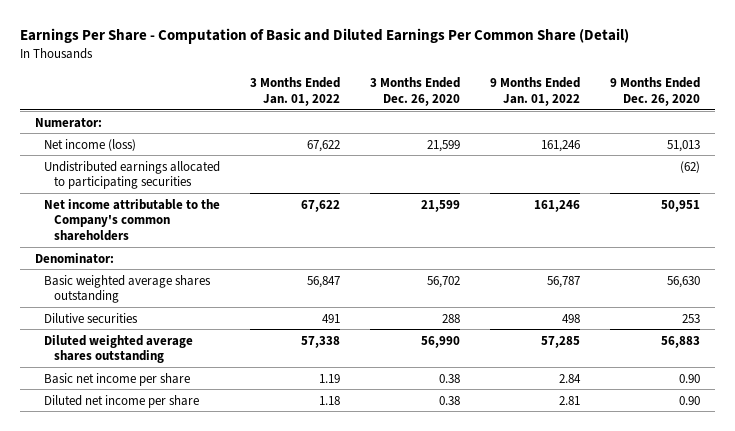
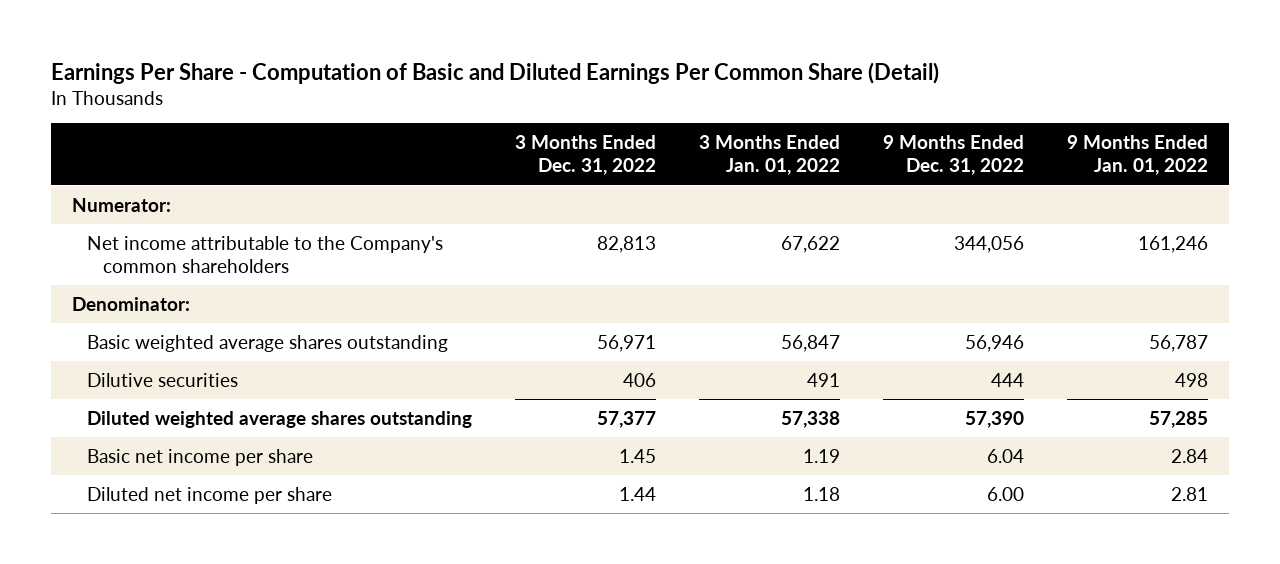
- | 3 Months Ended Jan. 01, 2022 | 3 Months Ended Dec. 26, 2020 | 9 Months Ended Jan. 01, 2022 | 9 Months Ended Dec. 26, 2020
+ | 3 Months Ended Dec. 31, 2022 | 3 Months Ended Jan. 01, 2022 | 9 Months Ended Dec. 31, 2022 | 9 Months Ended Jan. 01, 2022
- Net income (loss) | 67,622 | 21,599 | 161,246 | 51,013
- Undistributed earnings allocated to participating securities | | | | (62)

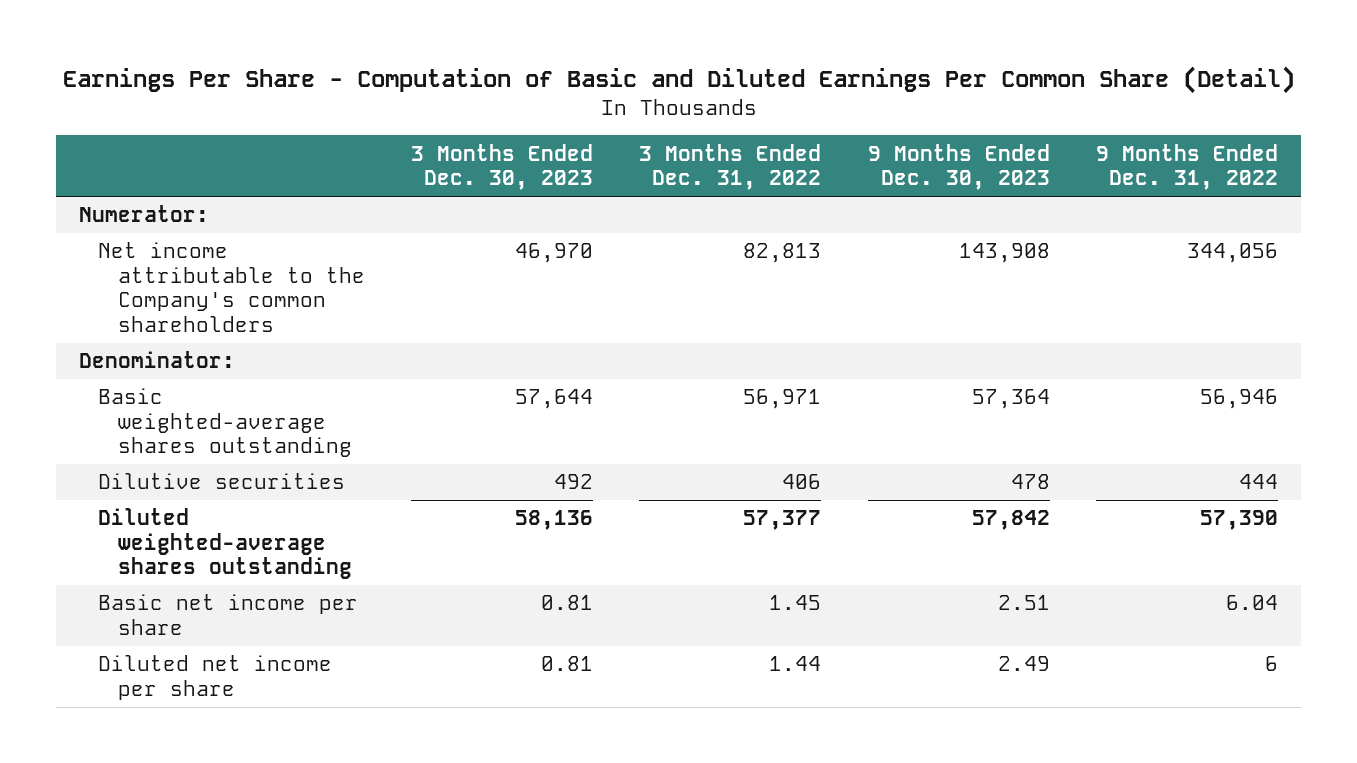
- | 3 Months Ended Dec. 31, 2022 | 3 Months Ended Jan. 01, 2022 | 9 Months Ended Dec. 31, 2022 | 9 Months Ended Jan. 01, 2022
+ | 3 Months Ended Dec. 30, 2023 | 3 Months Ended Dec. 31, 2022 | 9 Months Ended Dec. 30, 2023 | 9 Months Ended Dec. 31, 2022
- Basic weighted average shares outstanding | 56,971 | 56,847 | 56,946 | 56,787
+ Basic weighted-average shares outstanding | 57,644 | 56,971 | 57,364 | 56,946
- Diluted weighted average shares outstanding | 57,377 | 57,338 | 57,390 | 57,285
+ Diluted weighted-average shares outstanding | 58,136 | 57,377 | 57,842 | 57,390
- Diluted net income per share | 1.44 | 1.18 | 6.00 | 2.81
+ Diluted net income per share | 0.81 | 1.44 | 2.49 | 6

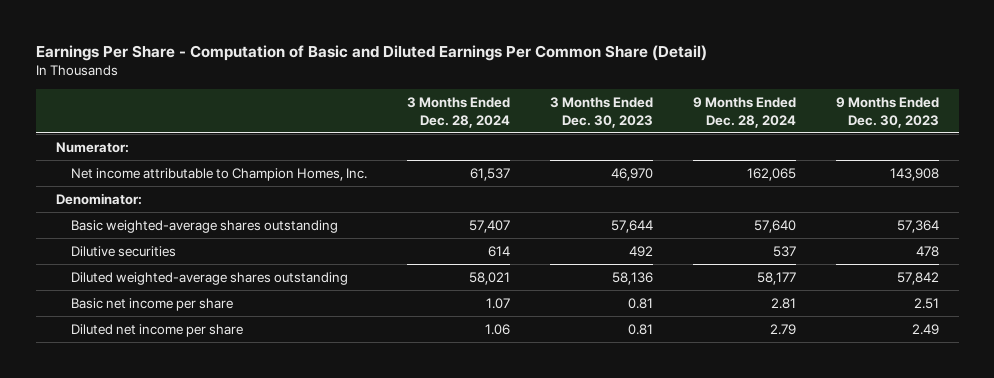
- | 3 Months Ended Dec. 30, 2023 | 3 Months Ended Dec. 31, 2022 | 9 Months Ended Dec. 30, 2023 | 9 Months Ended Dec. 31, 2022
+ | 3 Months Ended Dec. 28, 2024 | 3 Months Ended Dec. 30, 2023 | 9 Months Ended Dec. 28, 2024 | 9 Months Ended Dec. 30, 2023
- Net income attributable to the Company's common shareholders | 46,970 | 82,813 | 143,908 | 344,056
+ Net income attributable to Champion Homes, Inc. | 61,537 | 46,970 | 162,065 | 143,908

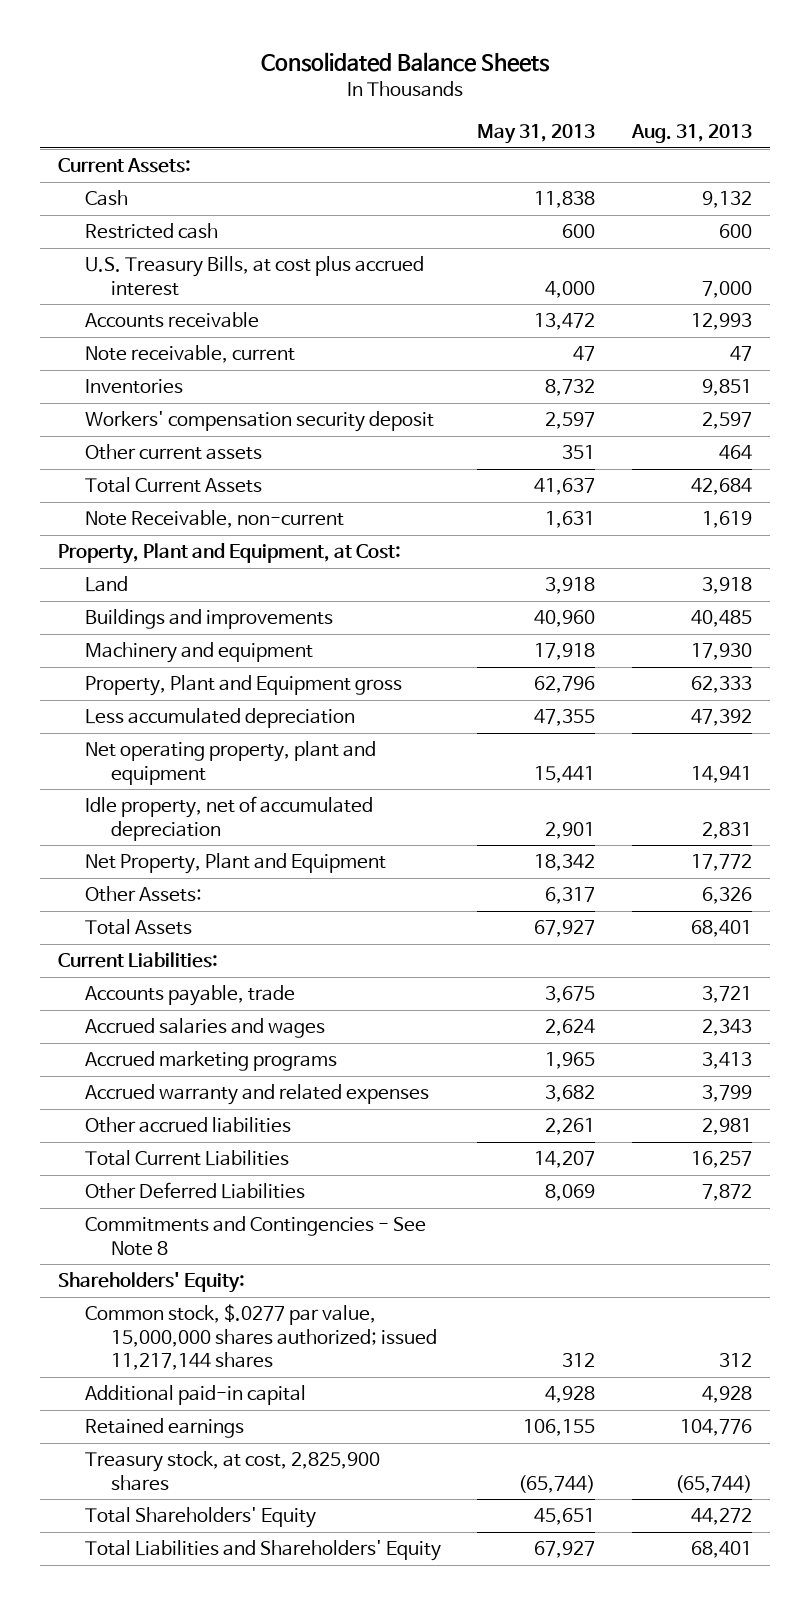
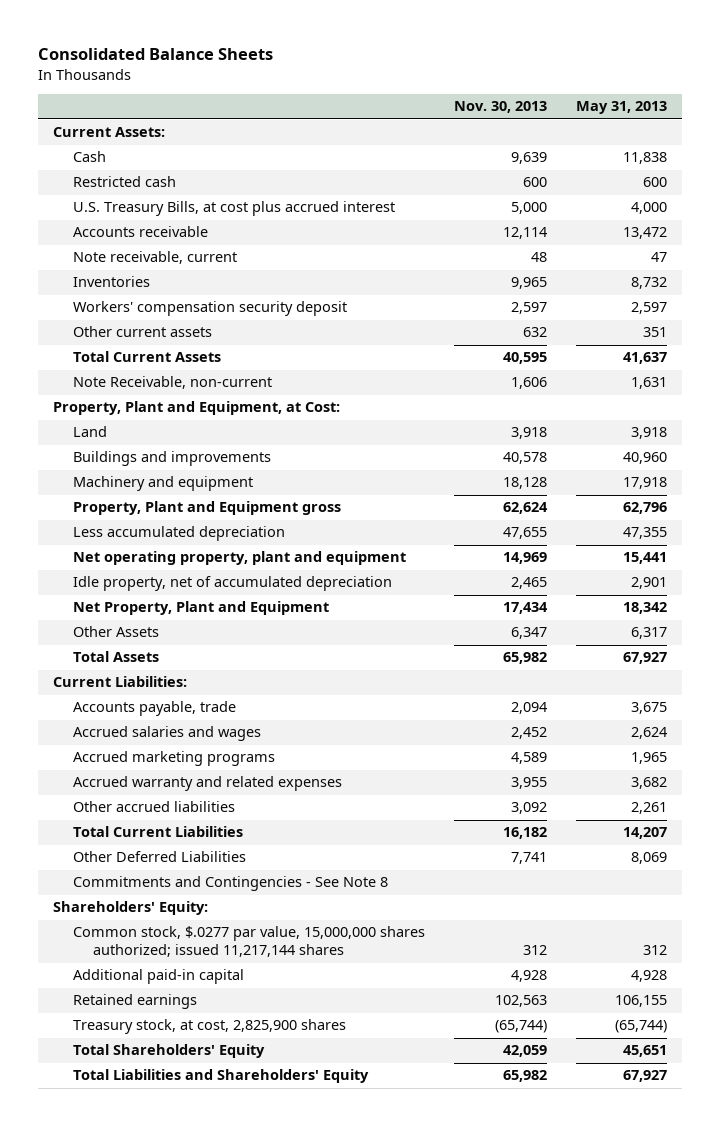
- | May 31, 2013 | Aug. 31, 2013
+ | Nov. 30, 2013 | May 31, 2013
- Other Assets: | 6,317 | 6,326
+ Other Assets | 6,347 | 6,317

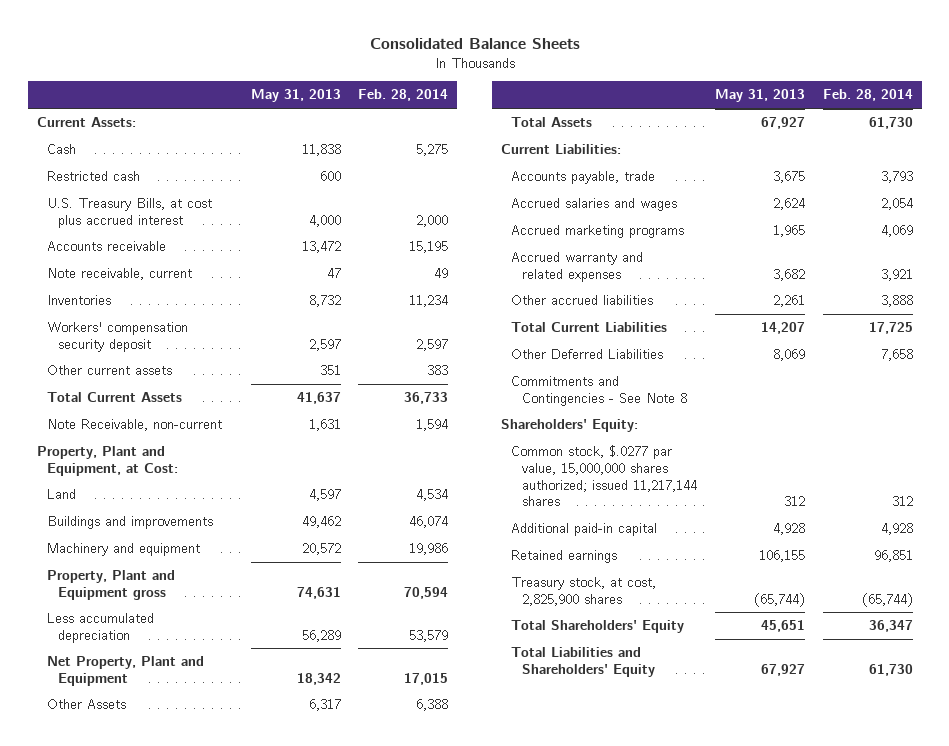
- | Nov. 30, 2013 | May 31, 2013
+ | May 31, 2013 | Feb. 28, 2014
- Land | 3,918 | 3,918
- Buildings and improvements | 40,578 | 40,960
- Machinery and equipment | 18,128 | 17,918
- Property, Plant and Equipment gross | 62,624 | 62,796
- Less accumulated depreciation | 47,655 | 47,355
- Net operating property, plant and equipment | 14,969 | 15,441
- Idle property, net of accumulated depreciation | 2,465 | 2,901
+ Land | 4,597 | 4,534
+ Buildings and improvements | 49,462 | 46,074
+ Machinery and equipment | 20,572 | 19,986
+ Property, Plant and Equipment gross | 74,631 | 70,594
+ Less accumulated depreciation | 56,289 | 53,579

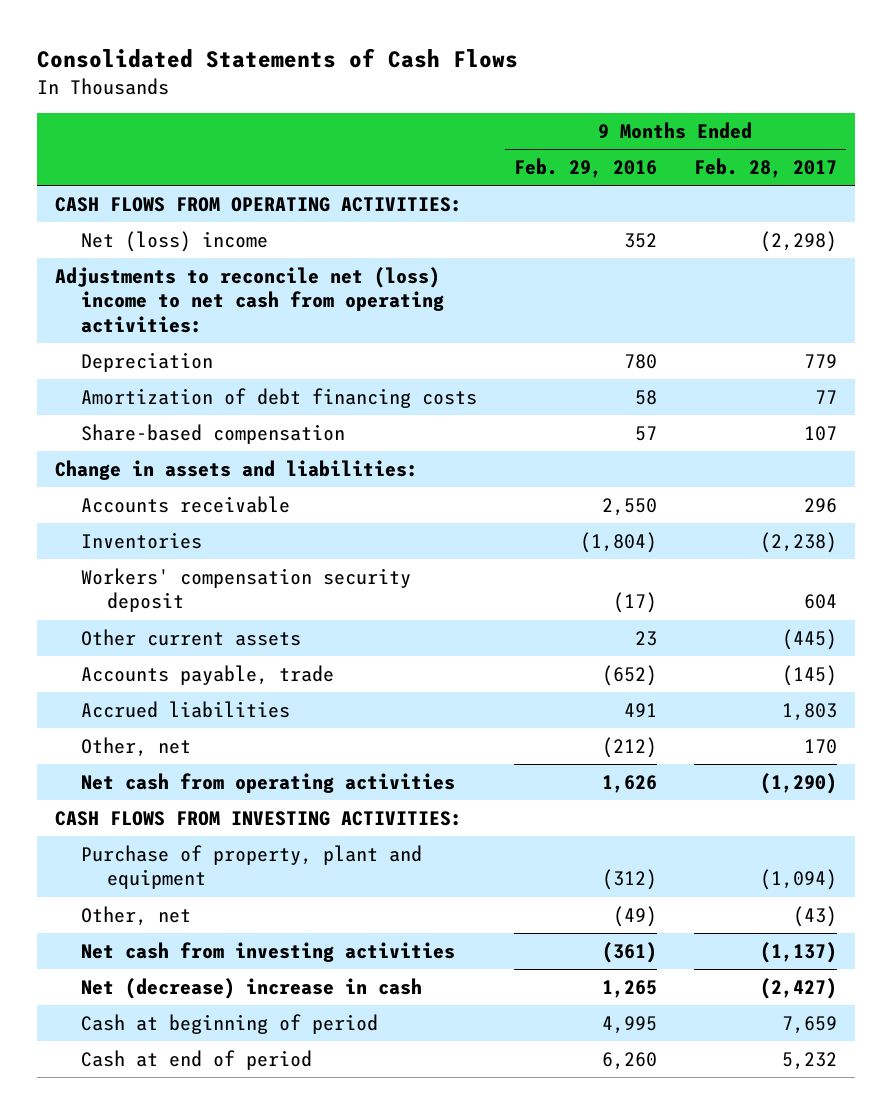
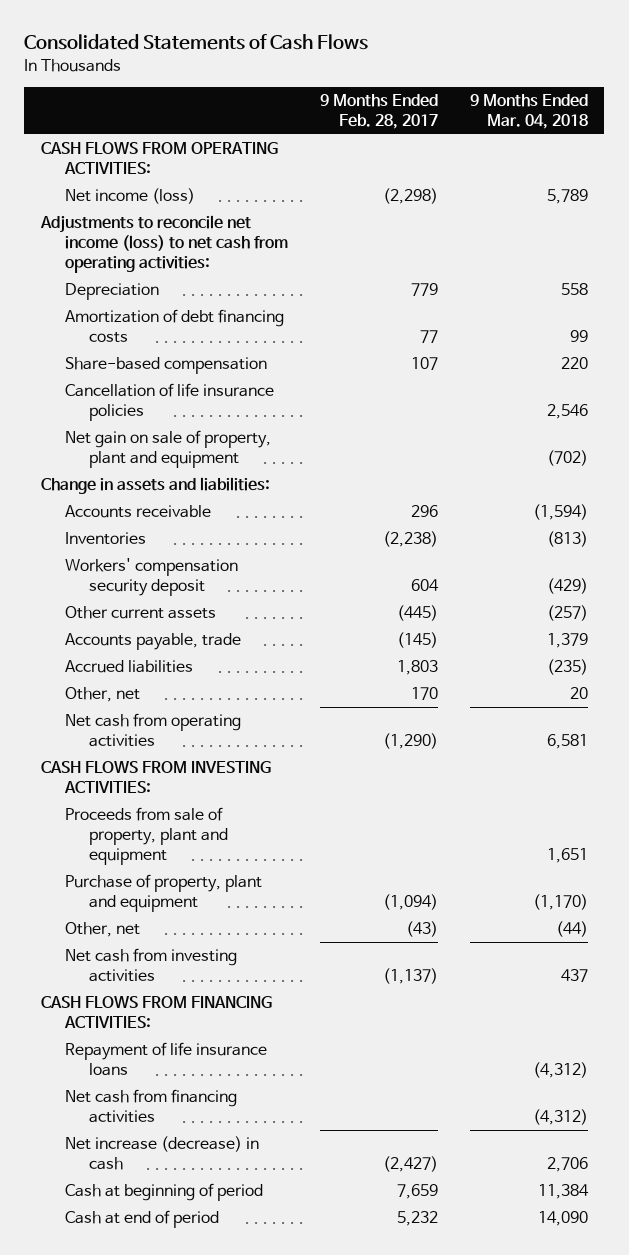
- | 9 Months Ended Feb. 29, 2016 | 9 Months Ended Feb. 28, 2017
+ | 9 Months Ended Feb. 28, 2017 | 9 Months Ended Mar. 04, 2018
- Net (loss) income | 352 | (2,298)
- Adjustments to reconcile net (loss) income to net cash from operating activities:
+ Net income (loss) | (2,298) | 5,789
+ Adjustments to reconcile net income (loss) to net cash from operating activities:
+ Cancellation of life insurance policies | | 2,546
+ Net gain on sale of property, plant and equipment | | (702)
+ Proceeds from sale of property, plant and equipment | | 1,651
- Net (decrease) increase in cash | 1,265 | (2,427)
+ CASH FLOWS FROM FINANCING ACTIVITIES:
+ Repayment of life insurance loans | | (4,312)
+ Net cash from financing activities | | (4,312)
+ Net increase (decrease) in cash | (2,427) | 2,706

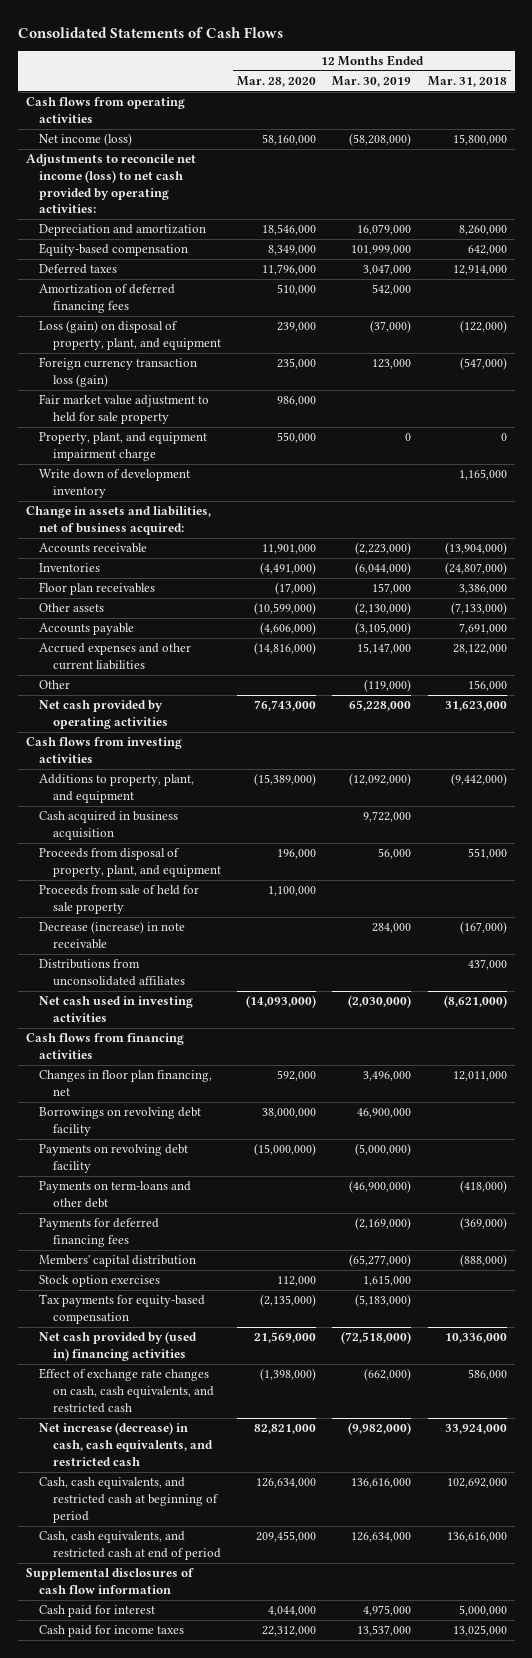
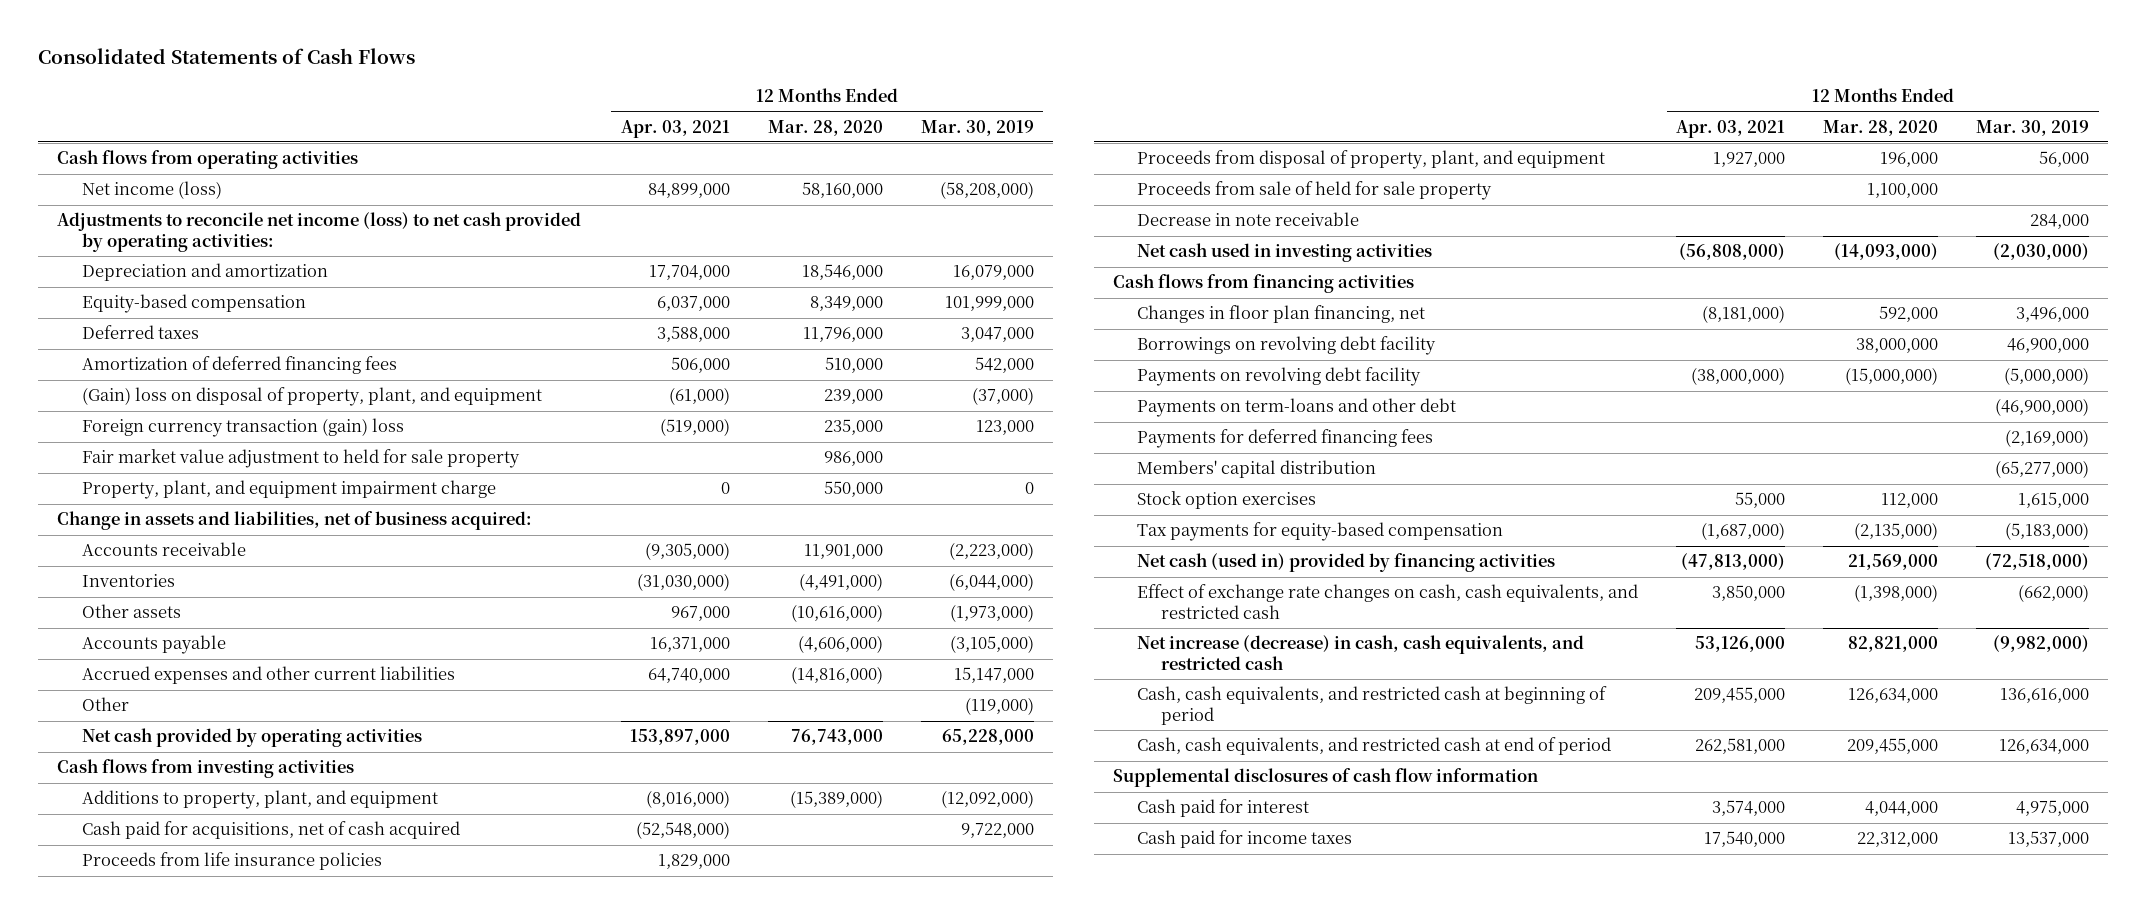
- | 12 Months Ended Mar. 28, 2020 | 12 Months Ended Mar. 30, 2019 | 12 Months Ended Mar. 31, 2018
+ | 12 Months Ended Apr. 03, 2021 | 12 Months Ended Mar. 28, 2020 | 12 Months Ended Mar. 30, 2019
- Loss (gain) on disposal of property, plant, and equipment | 239,000 | (37,000) | (122,000)
- Foreign currency transaction loss (gain) | 235,000 | 123,000 | (547,000)
+ (Gain) loss on disposal of property, plant, and equipment | (61,000) | 239,000 | (37,000)
+ Foreign currency transaction (gain) loss | (519,000) | 235,000 | 123,000
- Write down of development inventory | | | 1,165,000
- Floor plan receivables | (17,000) | 157,000 | 3,386,000
- Other assets | (10,599,000) | (2,130,000) | (7,133,000)
+ Other assets | 967,000 | (10,616,000) | (1,973,000)
- Cash acquired in business acquisition | | 9,722,000 |
+ Cash paid for acquisitions, net of cash acquired | (52,548,000) | | 9,722,000
+ Proceeds from life insurance policies | 1,829,000 | |
- Decrease (increase) in note receivable | | 284,000 | (167,000)
- Distributions from unconsolidated affiliates | | | 437,000
+ Decrease in note receivable | | | 284,000
- Net cash provided by (used in) financing activities | 21,569,000 | (72,518,000) | 10,336,000
+ Net cash (used in) provided by financing activities | (47,813,000) | 21,569,000 | (72,518,000)

